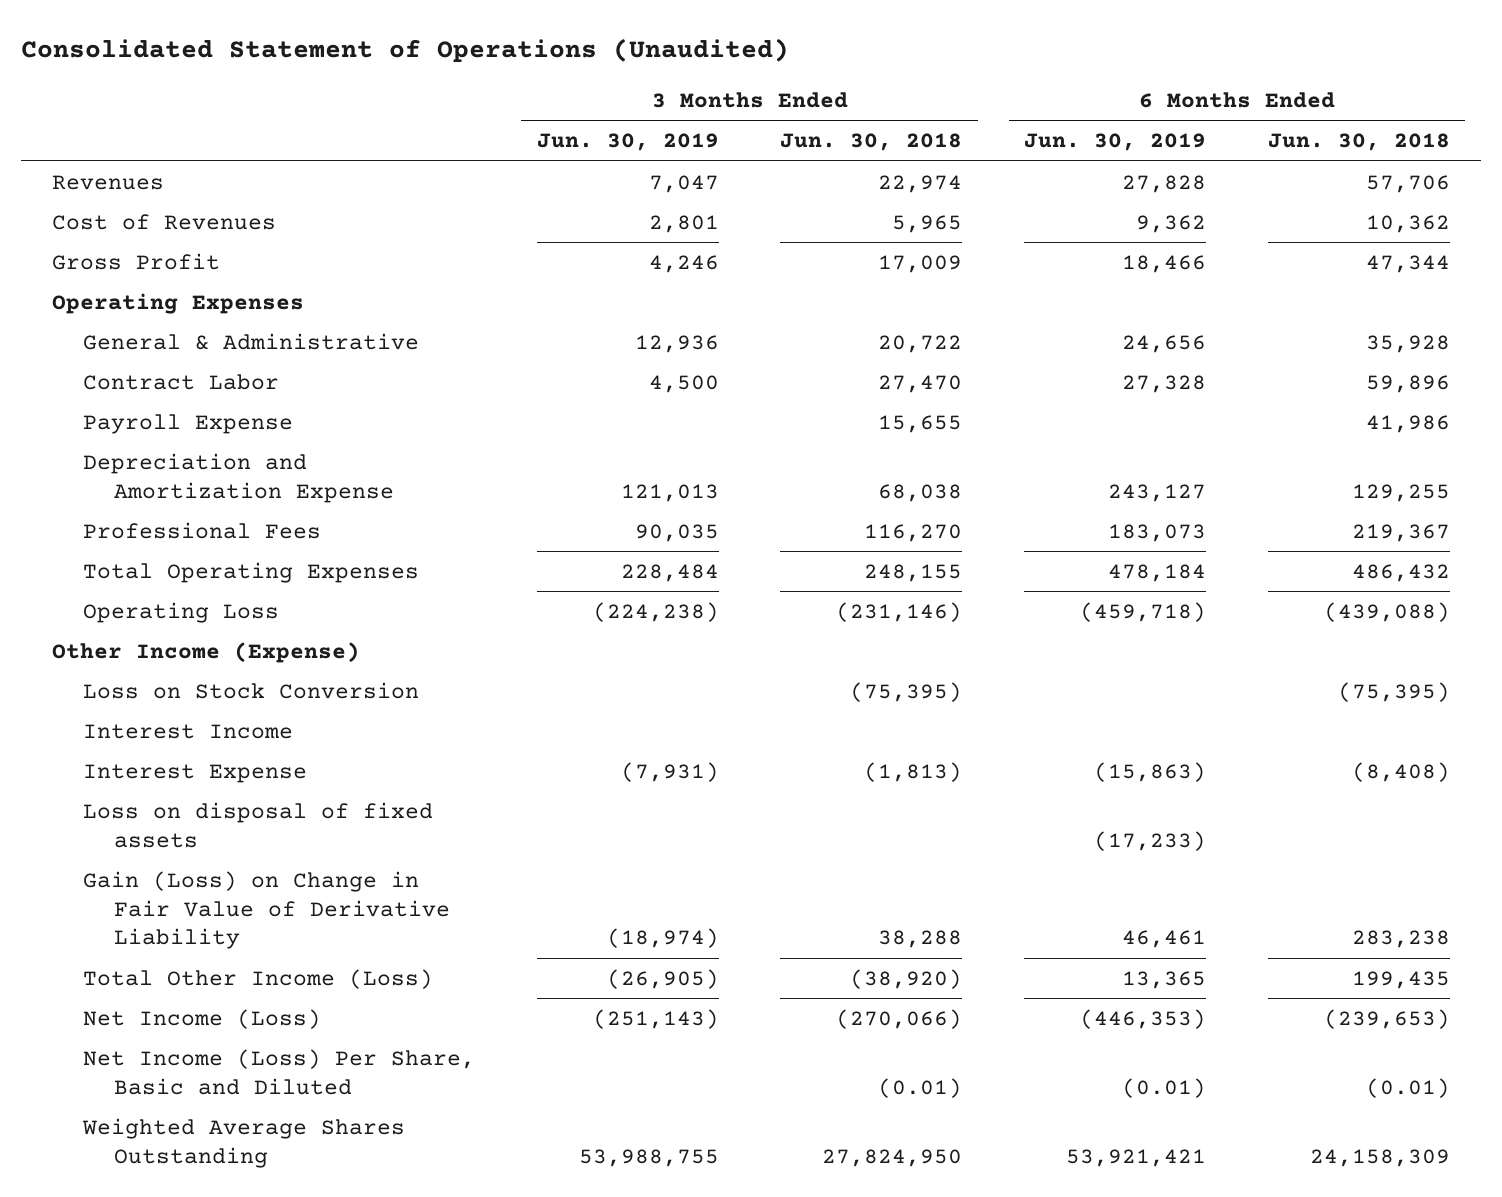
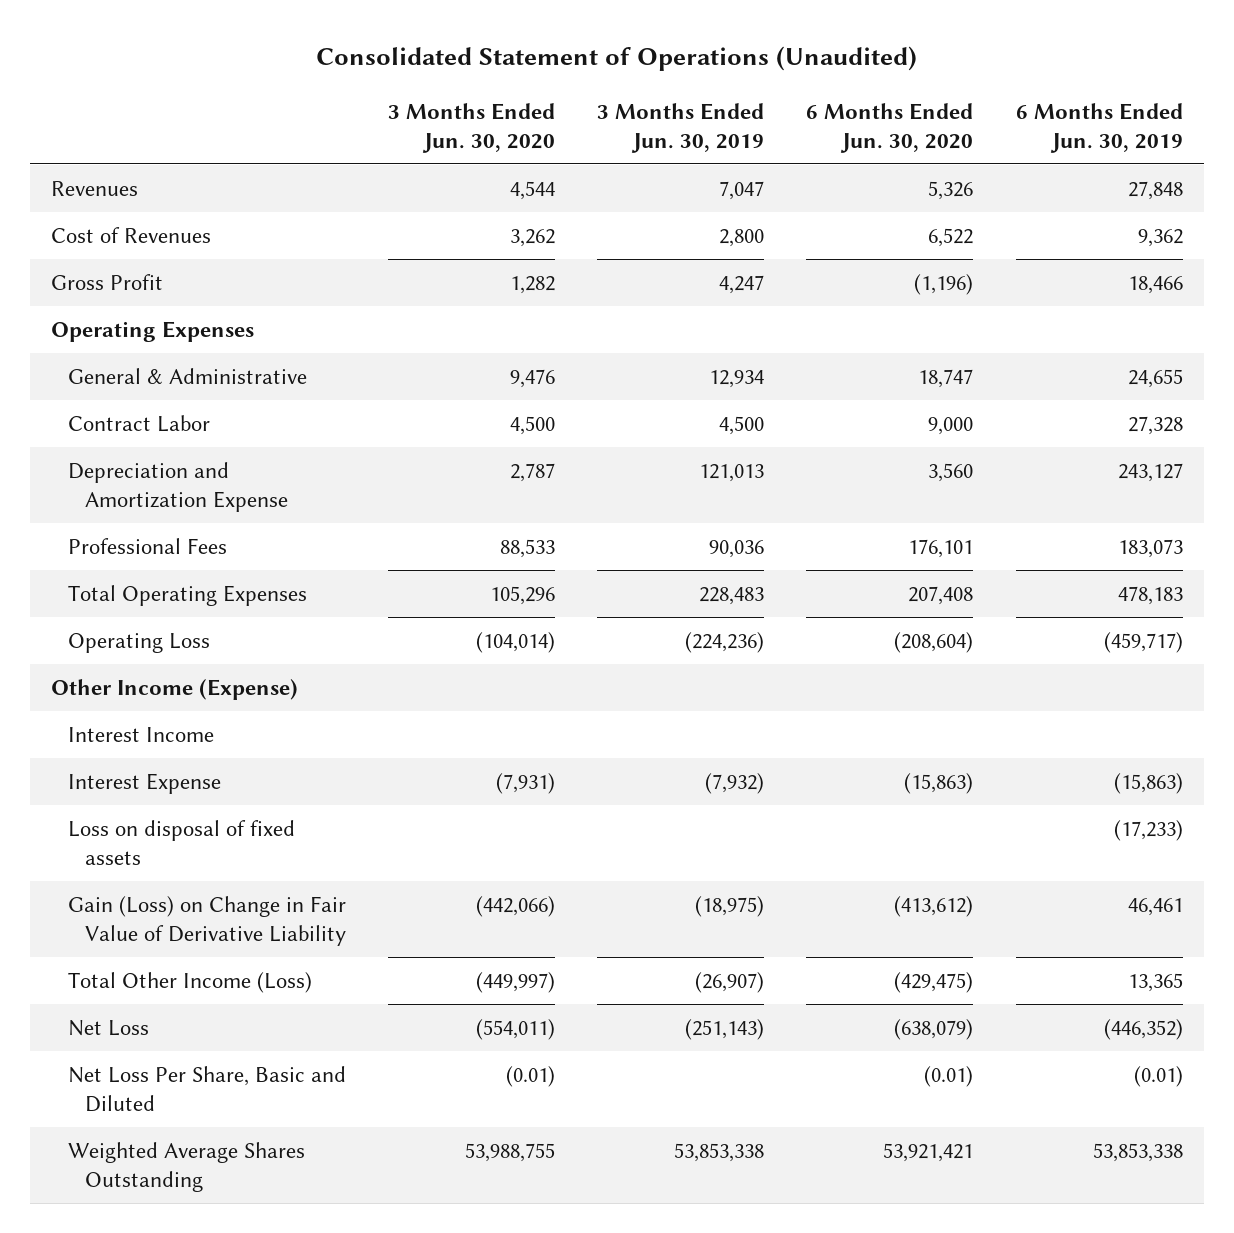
- | 3 Months Ended Jun. 30, 2019 | 3 Months Ended Jun. 30, 2018 | 6 Months Ended Jun. 30, 2019 | 6 Months Ended Jun. 30, 2018
+ | 3 Months Ended Jun. 30, 2020 | 3 Months Ended Jun. 30, 2019 | 6 Months Ended Jun. 30, 2020 | 6 Months Ended Jun. 30, 2019
- Revenues | 7,047 | 22,974 | 27,828 | 57,706
- Cost of Revenues | 2,801 | 5,965 | 9,362 | 10,362
- Gross Profit | 4,246 | 17,009 | 18,466 | 47,344
+ Revenues | 4,544 | 7,047 | 5,326 | 27,848
+ Cost of Revenues | 3,262 | 2,800 | 6,522 | 9,362
+ Gross Profit | 1,282 | 4,247 | (1,196) | 18,466
- General & Administrative | 12,936 | 20,722 | 24,656 | 35,928
+ General & Administrative | 9,476 | 12,934 | 18,747 | 24,655
- Payroll Expense | | 15,655 | | 41,986
- Professional Fees | 90,035 | 116,270 | 183,073 | 219,367
- Total Operating Expenses | 228,484 | 248,155 | 478,184 | 486,432
- Operating Loss | (224,238) | (231,146) | (459,718) | (439,088)
+ Professional Fees | 88,533 | 90,036 | 176,101 | 183,073
+ Total Operating Expenses | 105,296 | 228,483 | 207,408 | 478,183
+ Operating Loss | (104,014) | (224,236) | (208,604) | (459,717)
- Loss on Stock Conversion | | (75,395) | | (75,395)
- Interest Expense | (7,931) | (1,813) | (15,863) | (8,408)
+ Interest Expense | (7,931) | (7,932) | (15,863) | (15,863)
- Gain (Loss) on Change in Fair Value of Derivative Liability | (18,974) | 38,288 | 46,461 | 283,238
- Total Other Income (Loss) | (26,905) | (38,920) | 13,365 | 199,435
- Net Income (Loss) | (251,143) | (270,066) | (446,353) | (239,653)
- Net Income (Loss) Per Share, Basic and Diluted | | (0.01) | (0.01) | (0.01)
- Weighted Average Shares Outstanding | 53,988,755 | 27,824,950 | 53,921,421 | 24,158,309
+ Gain (Loss) on Change in Fair Value of Derivative Liability | (442,066) | (18,975) | (413,612) | 46,461
+ Total Other Income (Loss) | (449,997) | (26,907) | (429,475) | 13,365
+ Net Loss | (554,011) | (251,143) | (638,079) | (446,352)
+ Net Loss Per Share, Basic and Diluted | (0.01) | | (0.01) | (0.01)
+ Weighted Average Shares Outstanding | 53,988,755 | 53,853,338 | 53,921,421 | 53,853,338

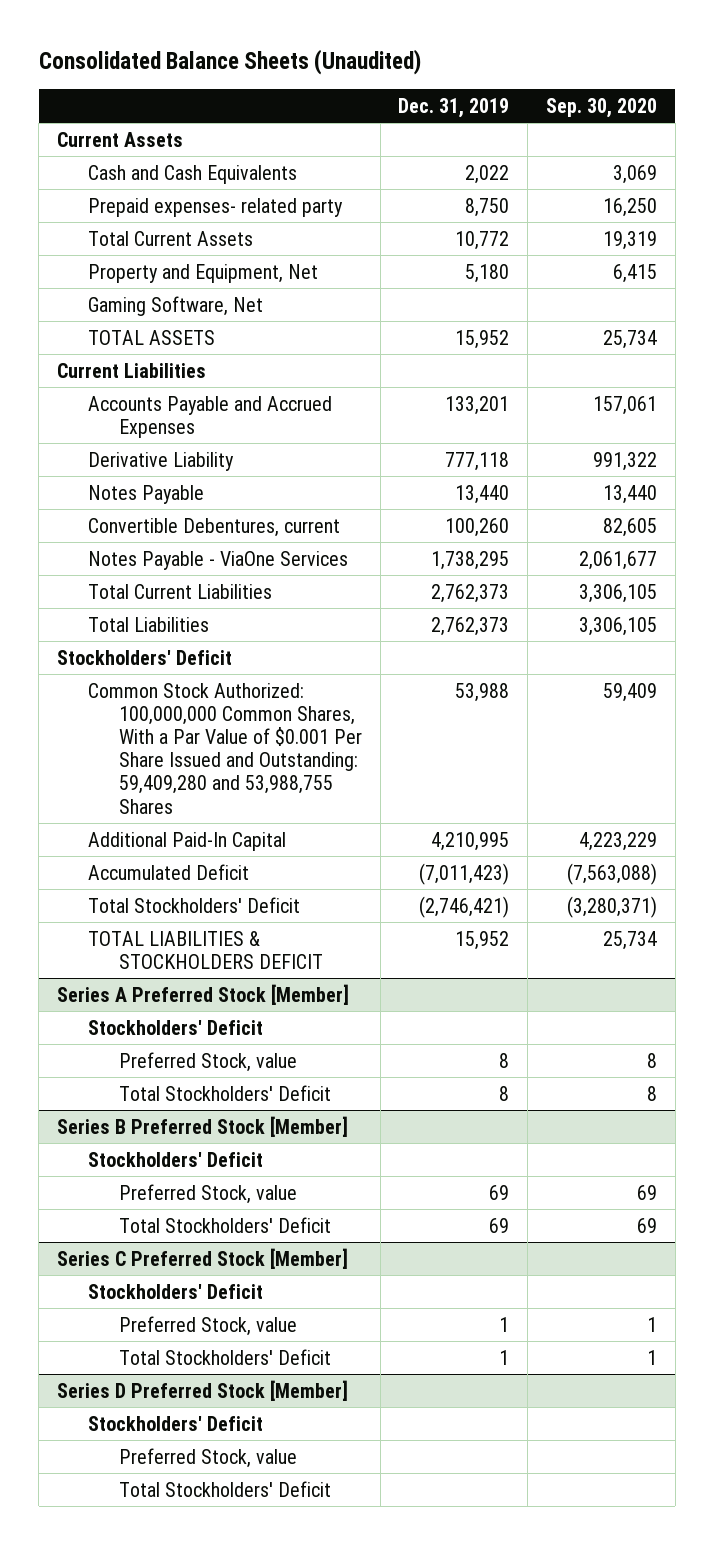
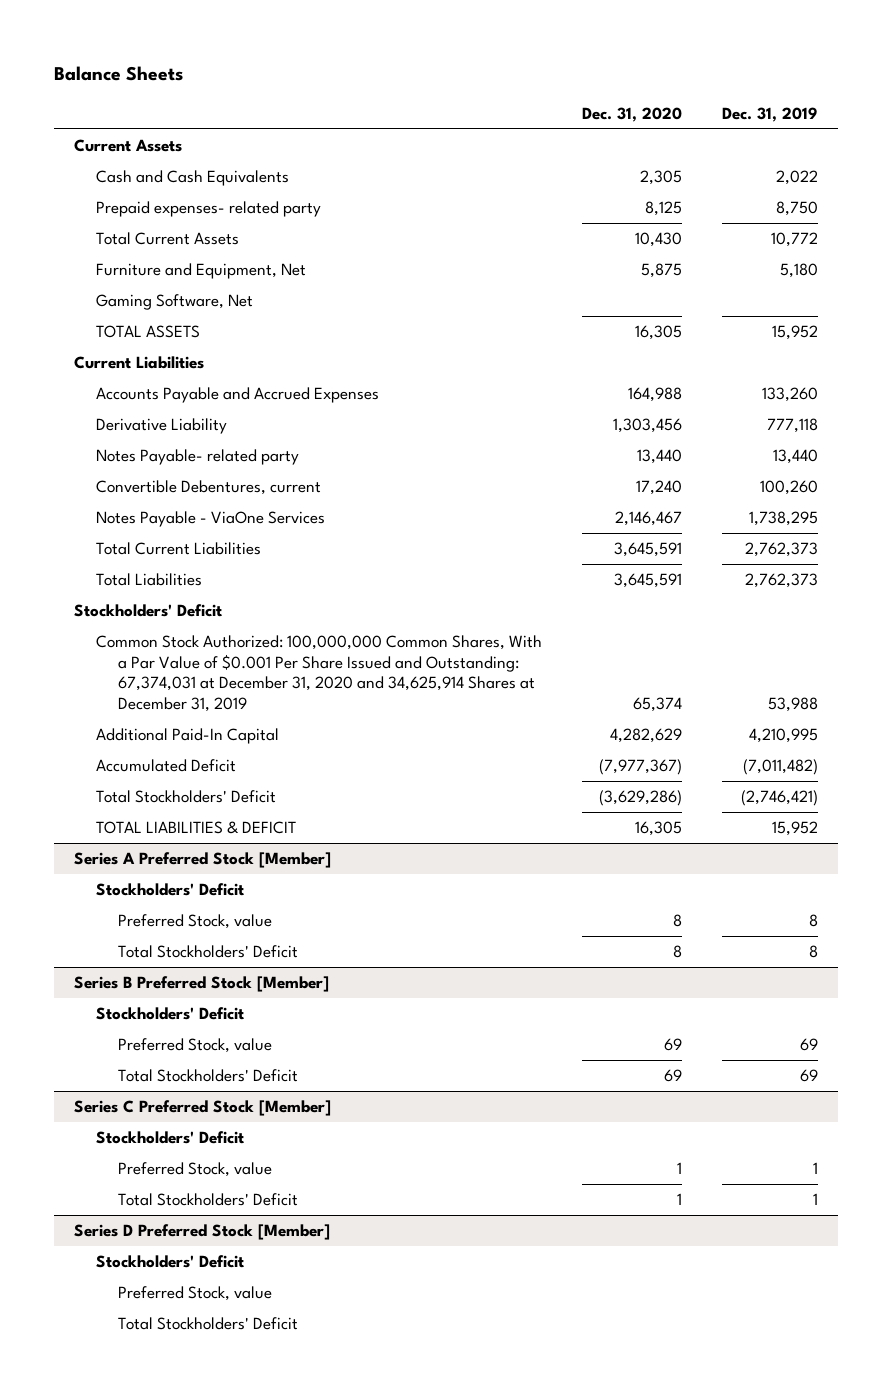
- Consolidated Balance Sheets (Unaudited)
+ Balance Sheets
- | Dec. 31, 2019 | Sep. 30, 2020
+ | Dec. 31, 2020 | Dec. 31, 2019
- Property and Equipment, Net | 5,180 | 6,415
+ Furniture and Equipment, Net | 5,875 | 5,180
- Accounts Payable and Accrued Expenses | 133,201 | 157,061
+ Accounts Payable and Accrued Expenses | 164,988 | 133,260
- Notes Payable | 13,440 | 13,440
+ Notes Payable- related party | 13,440 | 13,440
- Common Stock Authorized: 100,000,000 Common Shares, With a Par Value of $0.001 Per Share Issued and Outstanding: 59,409,280 and 53,988,755 Shares | 53,988 | 59,409
+ Common Stock Authorized: 100,000,000 Common Shares, With a Par Value of $0.001 Per Share Issued and Outstanding: 67,374,031 at December 31, 2020 and 34,625,914 Shares at December 31, 2019 | 65,374 | 53,988
- Accumulated Deficit | (7,011,423) | (7,563,088)
+ Accumulated Deficit | (7,977,367) | (7,011,482)
- TOTAL LIABILITIES & STOCKHOLDERS DEFICIT | 15,952 | 25,734
+ TOTAL LIABILITIES & DEFICIT | 16,305 | 15,952

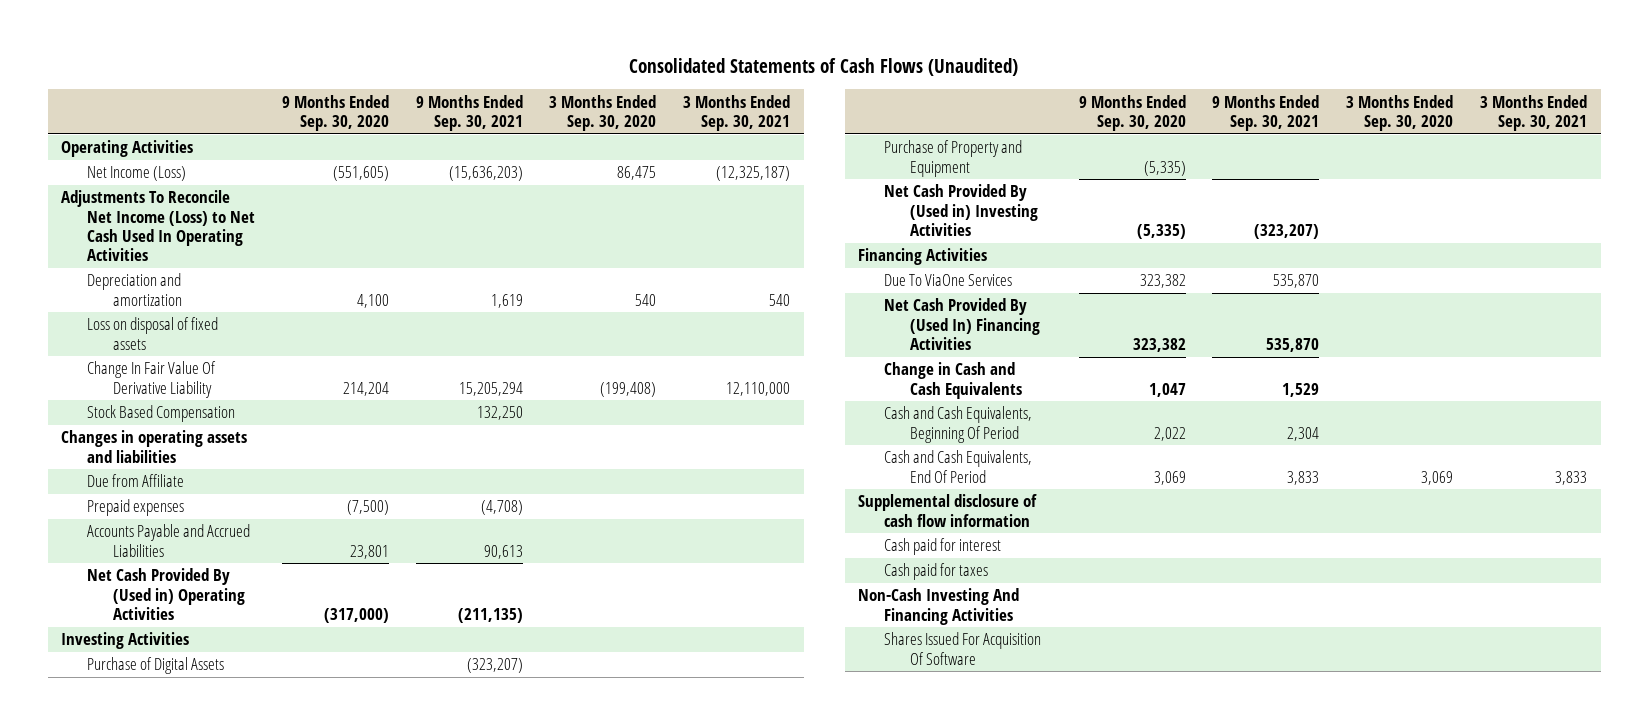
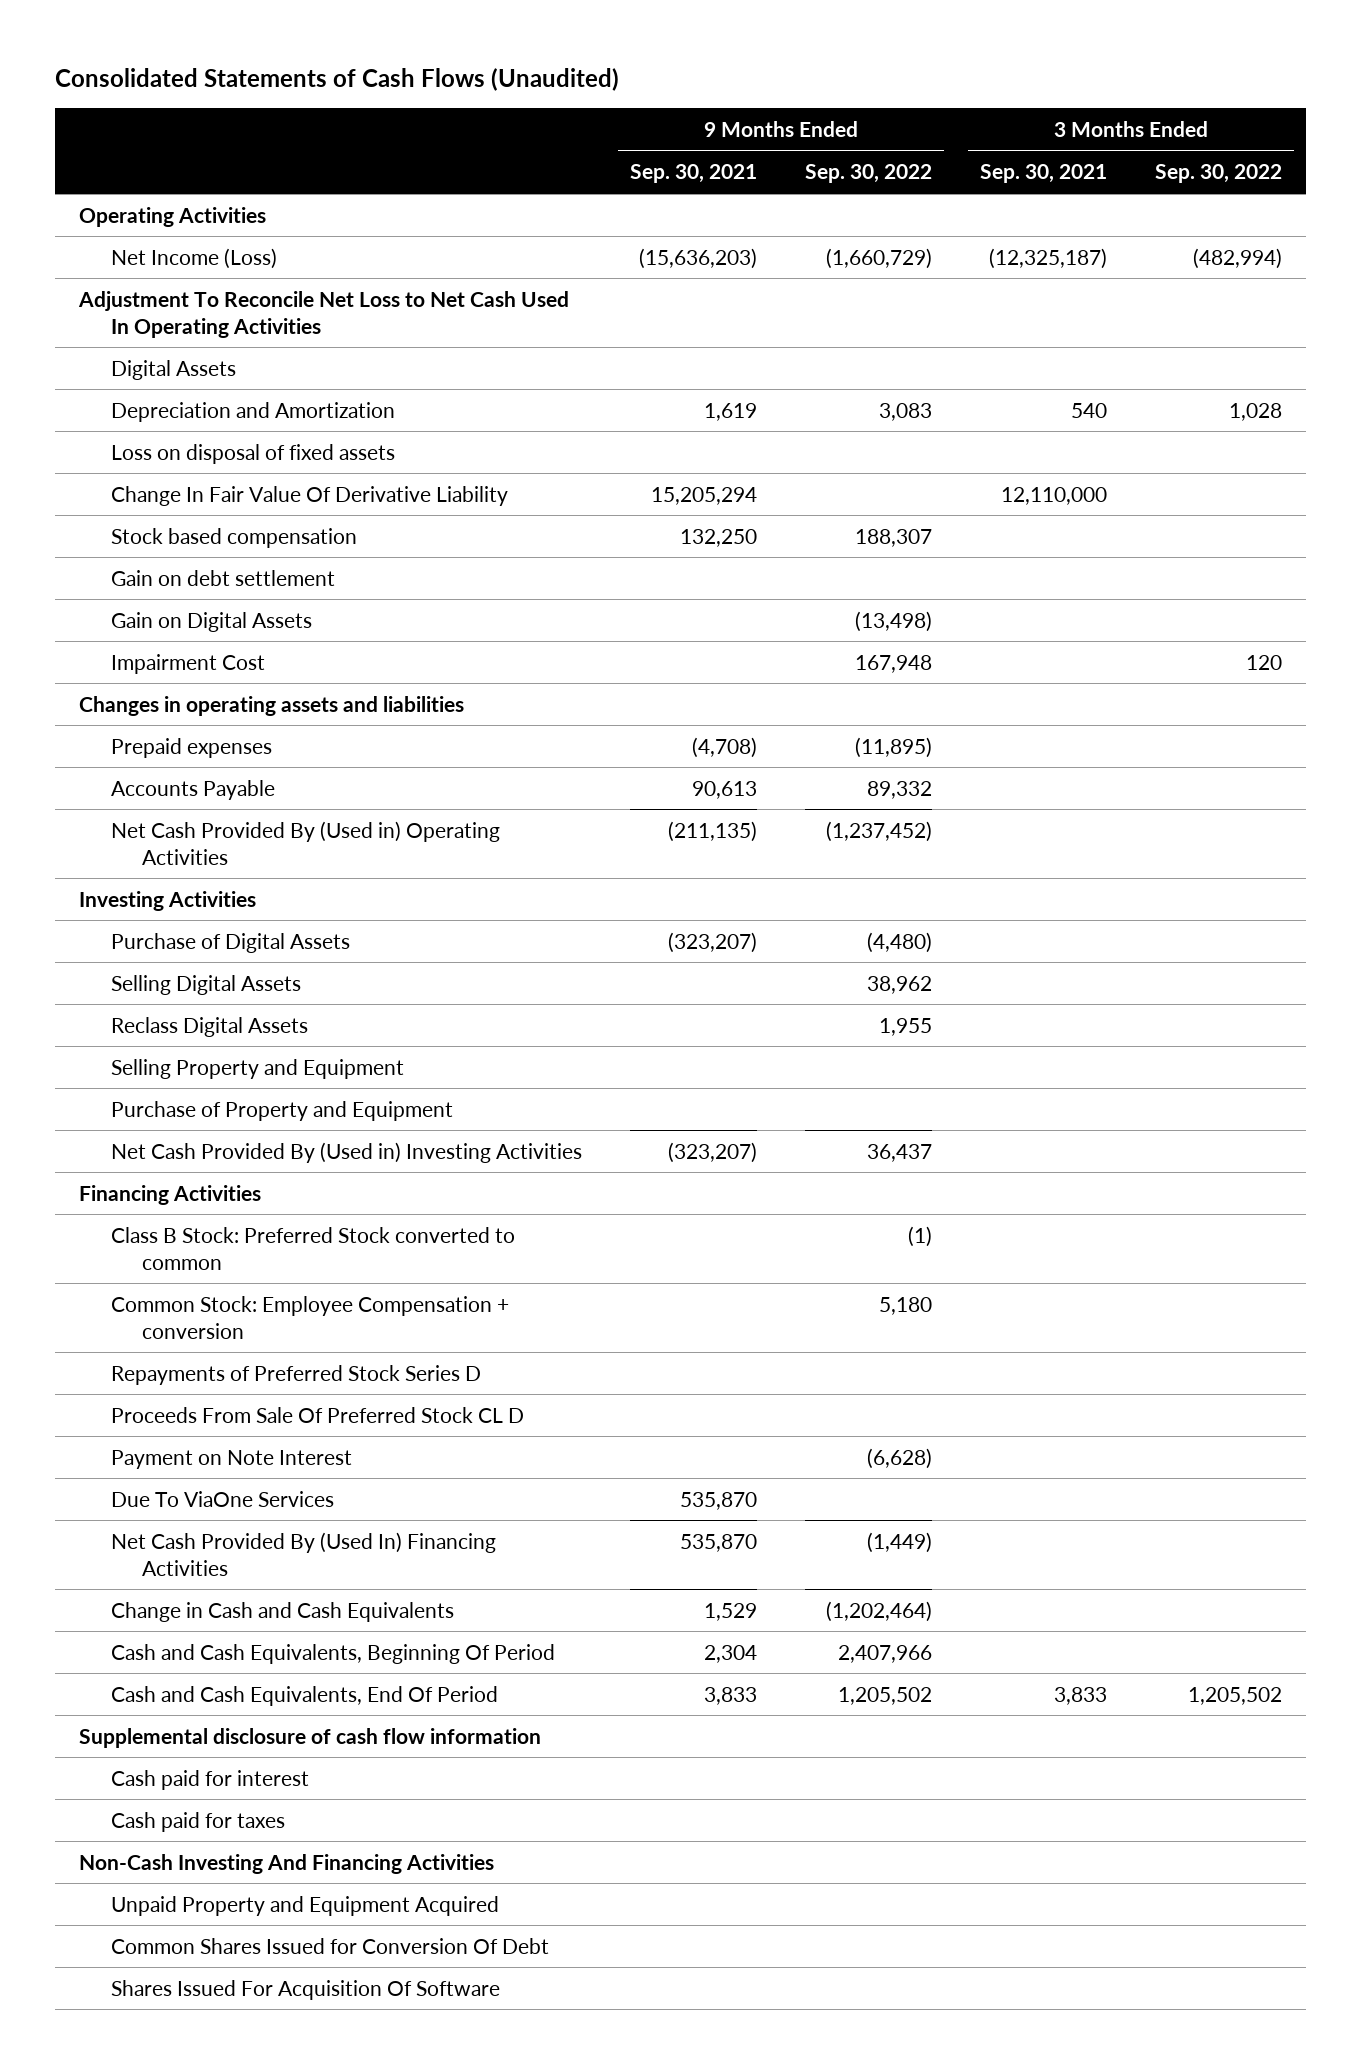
- | 9 Months Ended Sep. 30, 2020 | 9 Months Ended Sep. 30, 2021 | 3 Months Ended Sep. 30, 2020 | 3 Months Ended Sep. 30, 2021
+ | 9 Months Ended Sep. 30, 2021 | 9 Months Ended Sep. 30, 2022 | 3 Months Ended Sep. 30, 2021 | 3 Months Ended Sep. 30, 2022
- Adjustments To Reconcile Net Income (Loss) to Net Cash Used In Operating Activities
- Depreciation and amortization | 4,100 | 1,619 | 540 | 540
+ Adjustment To Reconcile Net Loss to Net Cash Used In Operating Activities
+ Digital Assets
+ Depreciation and Amortization | 1,619 | 3,083 | 540 | 1,028
- Stock Based Compensation | | 132,250 | |
+ Stock based compensation | 132,250 | 188,307 | |
+ Gain on debt settlement
+ Gain on Digital Assets | | (13,498) | |
+ Impairment Cost | | 167,948 | | 120
- Due from Affiliate
- Accounts Payable and Accrued Liabilities | 23,801 | 90,613 | |
+ Accounts Payable | 90,613 | 89,332 | |
+ Selling Digital Assets | | 38,962 | |
+ Reclass Digital Assets | | 1,955 | |
+ Selling Property and Equipment
+ Class B Stock: Preferred Stock converted to common | | (1) | |
+ Common Stock: Employee Compensation + conversion | | 5,180 | |
+ Repayments of Preferred Stock Series D
+ Proceeds From Sale Of Preferred Stock CL D
+ Payment on Note Interest | | (6,628) | |
+ Unpaid Property and Equipment Acquired
+ Common Shares Issued for Conversion Of Debt

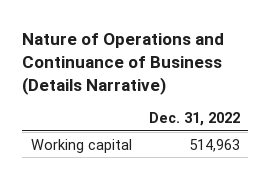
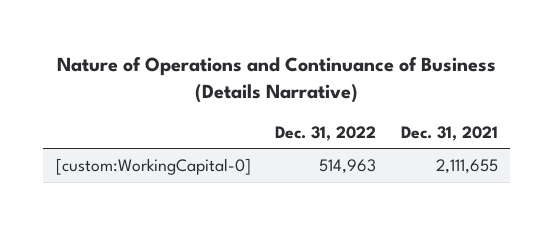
- | Dec. 31, 2022
+ | Dec. 31, 2022 | Dec. 31, 2021
- Working capital | 514,963
+ [custom:WorkingCapital-0] | 514,963 | 2,111,655

